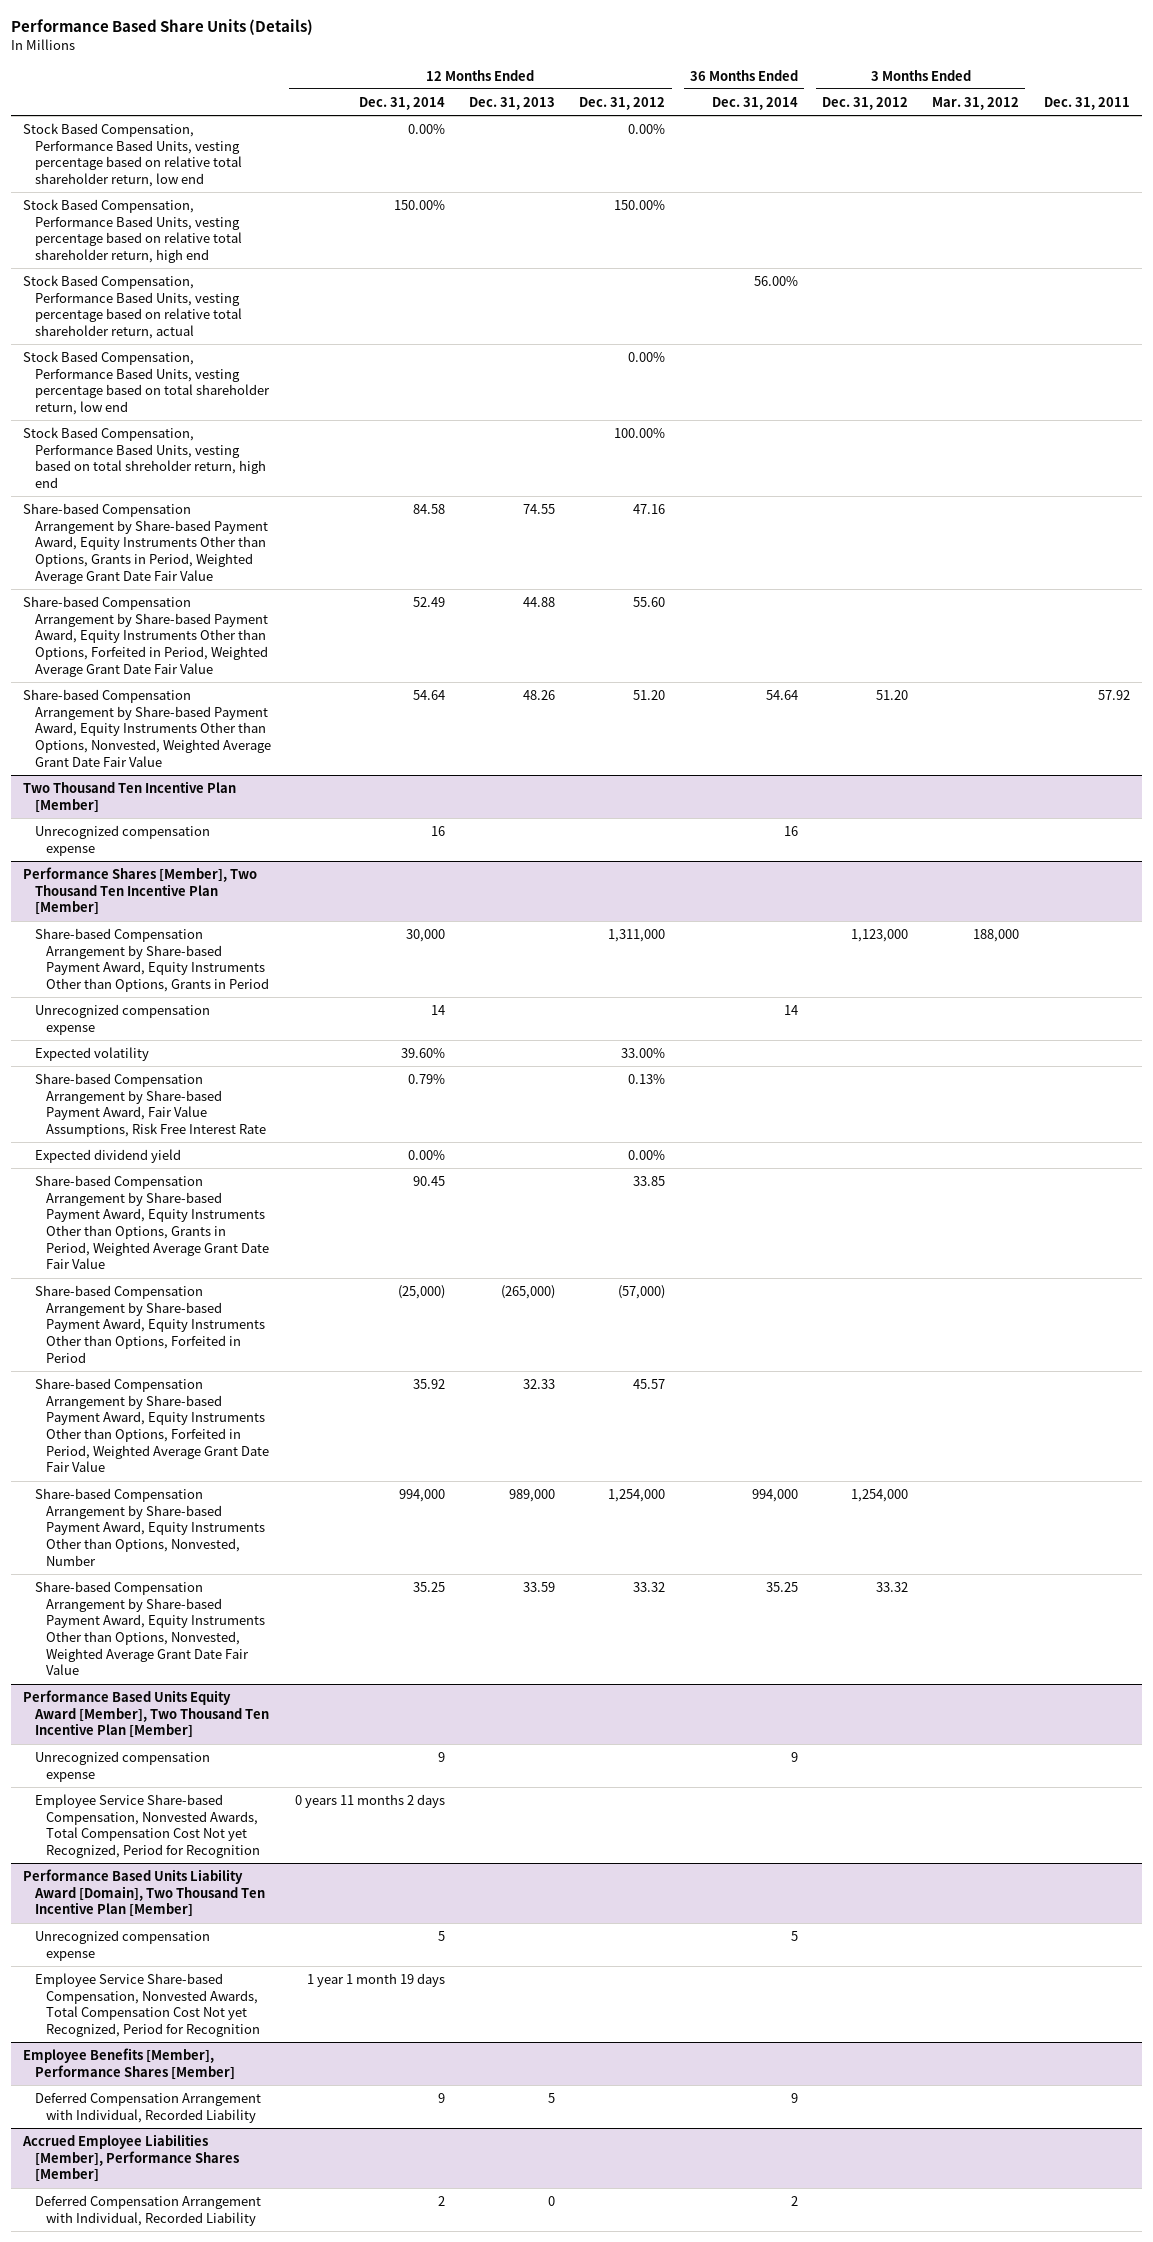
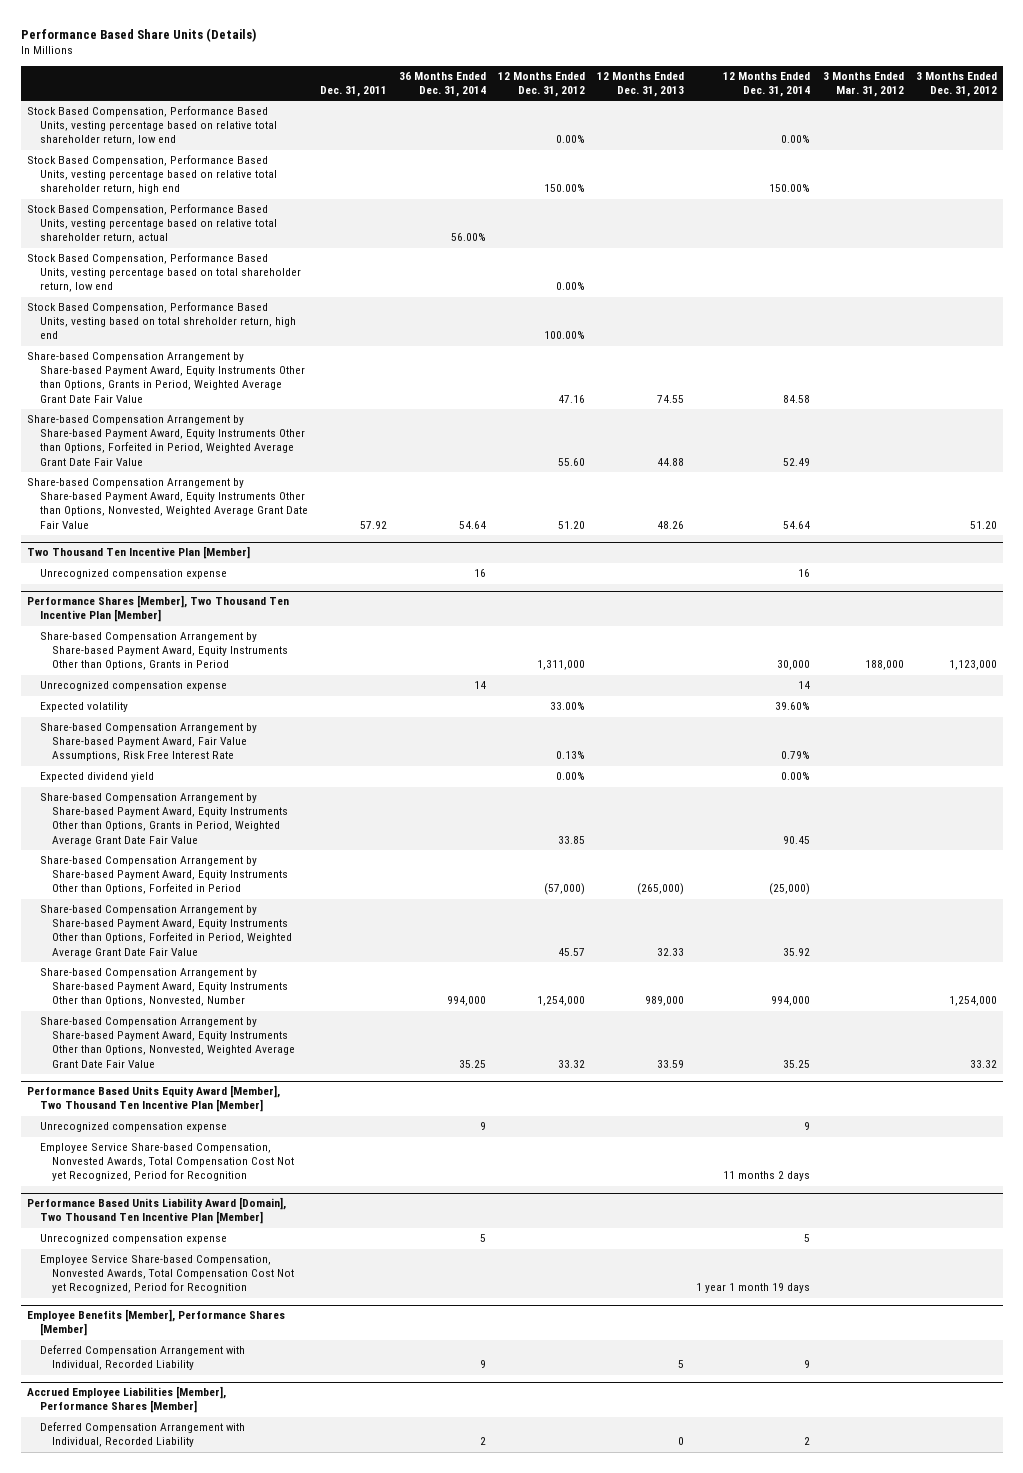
- | 12 Months Ended Dec. 31, 2014 | 12 Months Ended Dec. 31, 2013 | 12 Months Ended Dec. 31, 2012 | 36 Months Ended Dec. 31, 2014 | 3 Months Ended Dec. 31, 2012 | 3 Months Ended Mar. 31, 2012 | Dec. 31, 2011
+ | Dec. 31, 2011 | 36 Months Ended Dec. 31, 2014 | 12 Months Ended Dec. 31, 2012 | 12 Months Ended Dec. 31, 2013 | 12 Months Ended Dec. 31, 2014 | 3 Months Ended Mar. 31, 2012 | 3 Months Ended Dec. 31, 2012
@ Performance Based Units Equity Award [Member], Two Thousand Ten Incentive Plan [Member]
- Employee Service Share-based Compensation, Nonvested Awards, Total Compensation Cost Not yet Recognized, Period for Recognition | 0 years 11 months 2 days | | | | | |
+ Employee Service Share-based Compensation, Nonvested Awards, Total Compensation Cost Not yet Recognized, Period for Recognition | | | | | 11 months 2 days | |

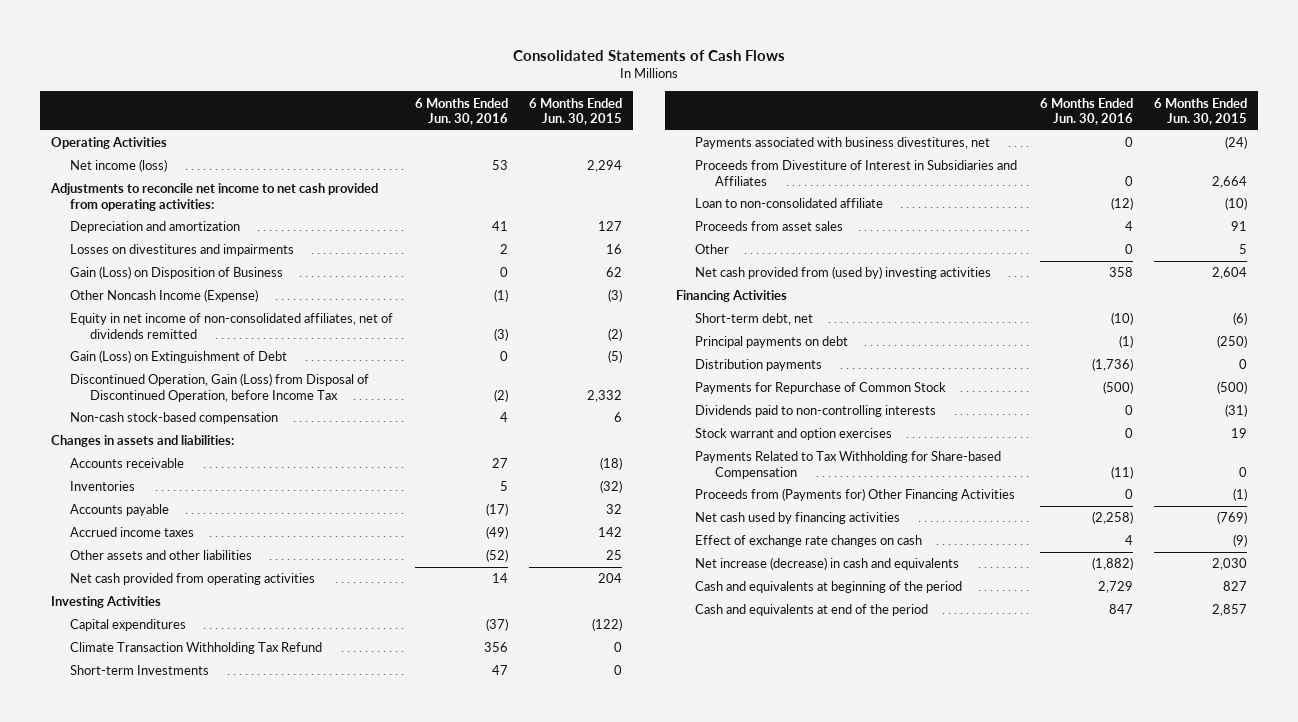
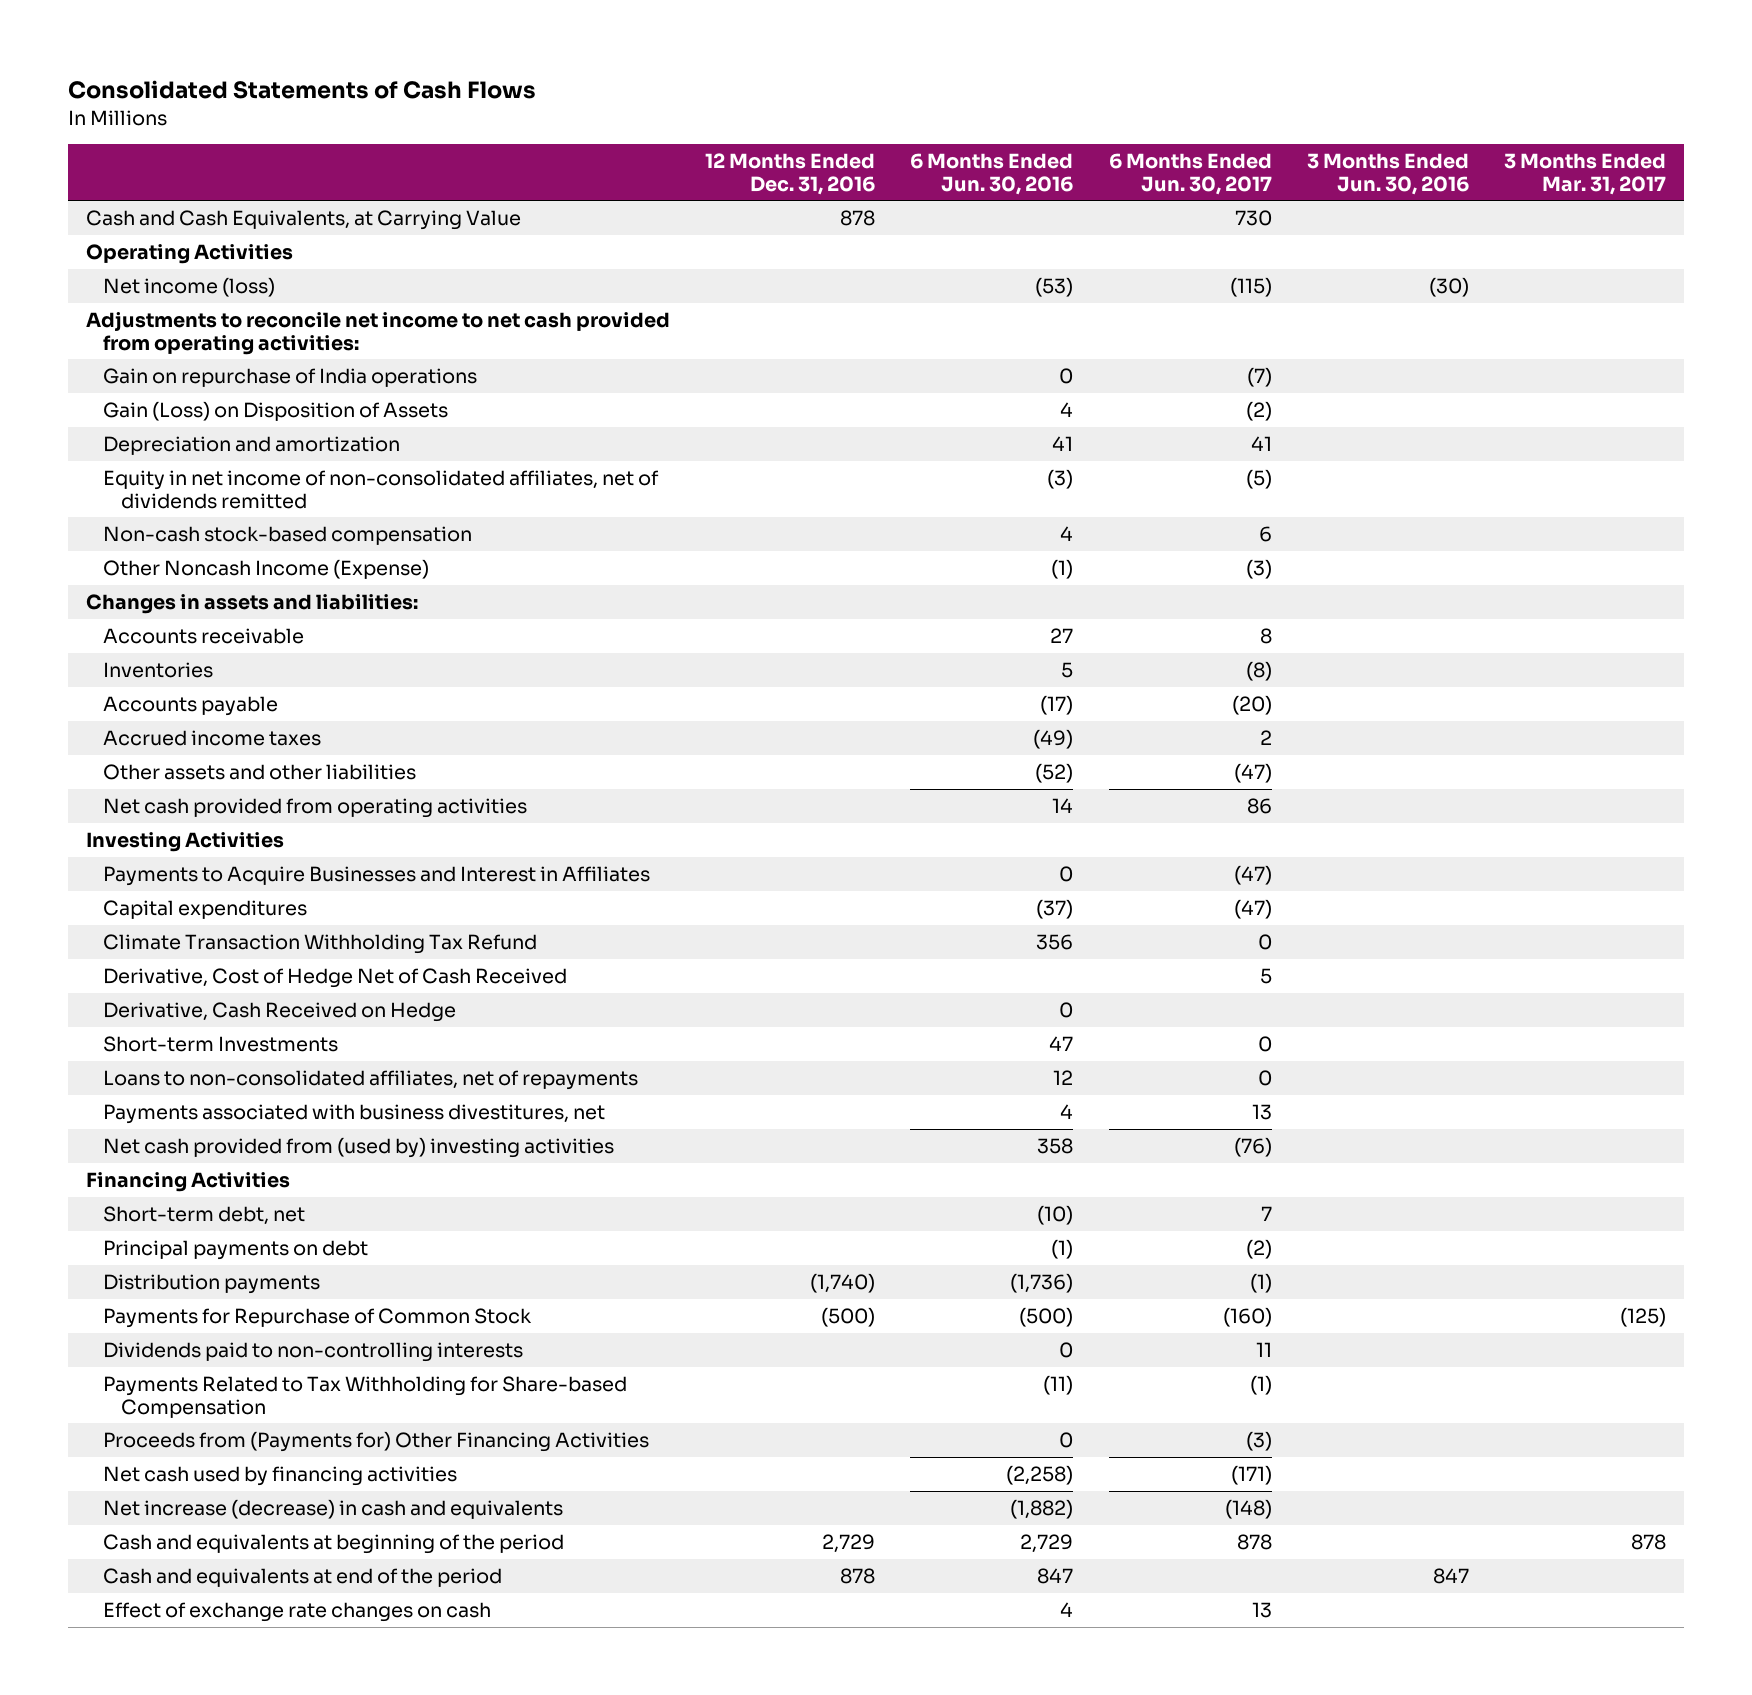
- | 6 Months Ended Jun. 30, 2016 | 6 Months Ended Jun. 30, 2015
+ | 12 Months Ended Dec. 31, 2016 | 6 Months Ended Jun. 30, 2016 | 6 Months Ended Jun. 30, 2017 | 3 Months Ended Jun. 30, 2016 | 3 Months Ended Mar. 31, 2017
+ Cash and Cash Equivalents, at Carrying Value | 878 | | 730 | |
- Net income (loss) | 53 | 2,294
+ Net income (loss) | | (53) | (115) | (30) |
+ Gain on repurchase of India operations | | 0 | (7) | |
+ Gain (Loss) on Disposition of Assets | | 4 | (2) | |
- Losses on divestitures and impairments | 2 | 16
- Gain (Loss) on Disposition of Business | 0 | 62
- Gain (Loss) on Extinguishment of Debt | 0 | (5)
- Discontinued Operation, Gain (Loss) from Disposal of Discontinued Operation, before Income Tax | (2) | 2,332
moved down: Other Noncash Income (Expense) | | (1) | (3) | |
+ Payments to Acquire Businesses and Interest in Affiliates | | 0 | (47) | |
+ Derivative, Cost of Hedge Net of Cash Received | | | 5 | |
+ Derivative, Cash Received on Hedge | | 0 | | |
- Payments associated with business divestitures, net | 0 | (24)
- Proceeds from Divestiture of Interest in Subsidiaries and Affiliates | 0 | 2,664
- Loan to non-consolidated affiliate | (12) | (10)
- Proceeds from asset sales | 4 | 91
- Other | 0 | 5
+ Loans to non-consolidated affiliates, net of repayments | | 12 | 0 | |
+ Payments associated with business divestitures, net | | 4 | 13 | |
- Stock warrant and option exercises | 0 | 19
moved down: Effect of exchange rate changes on cash | | 4 | 13 | |

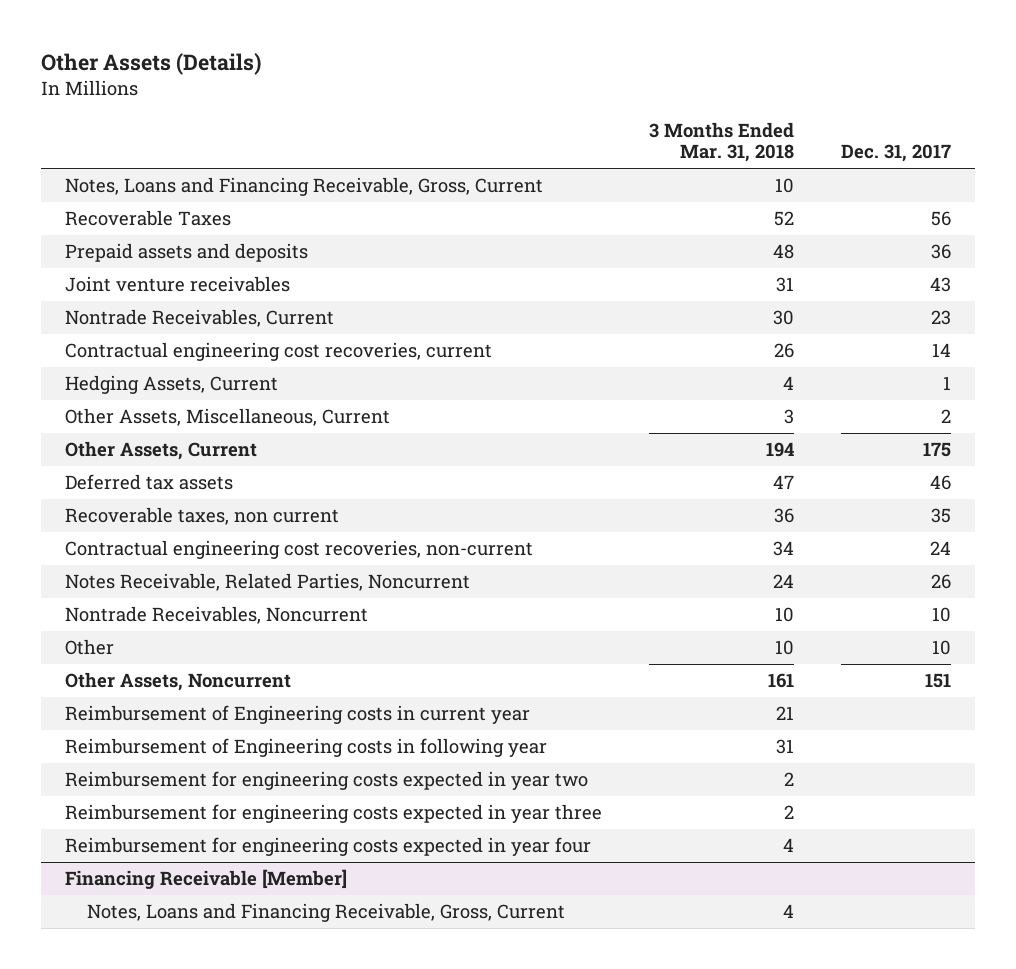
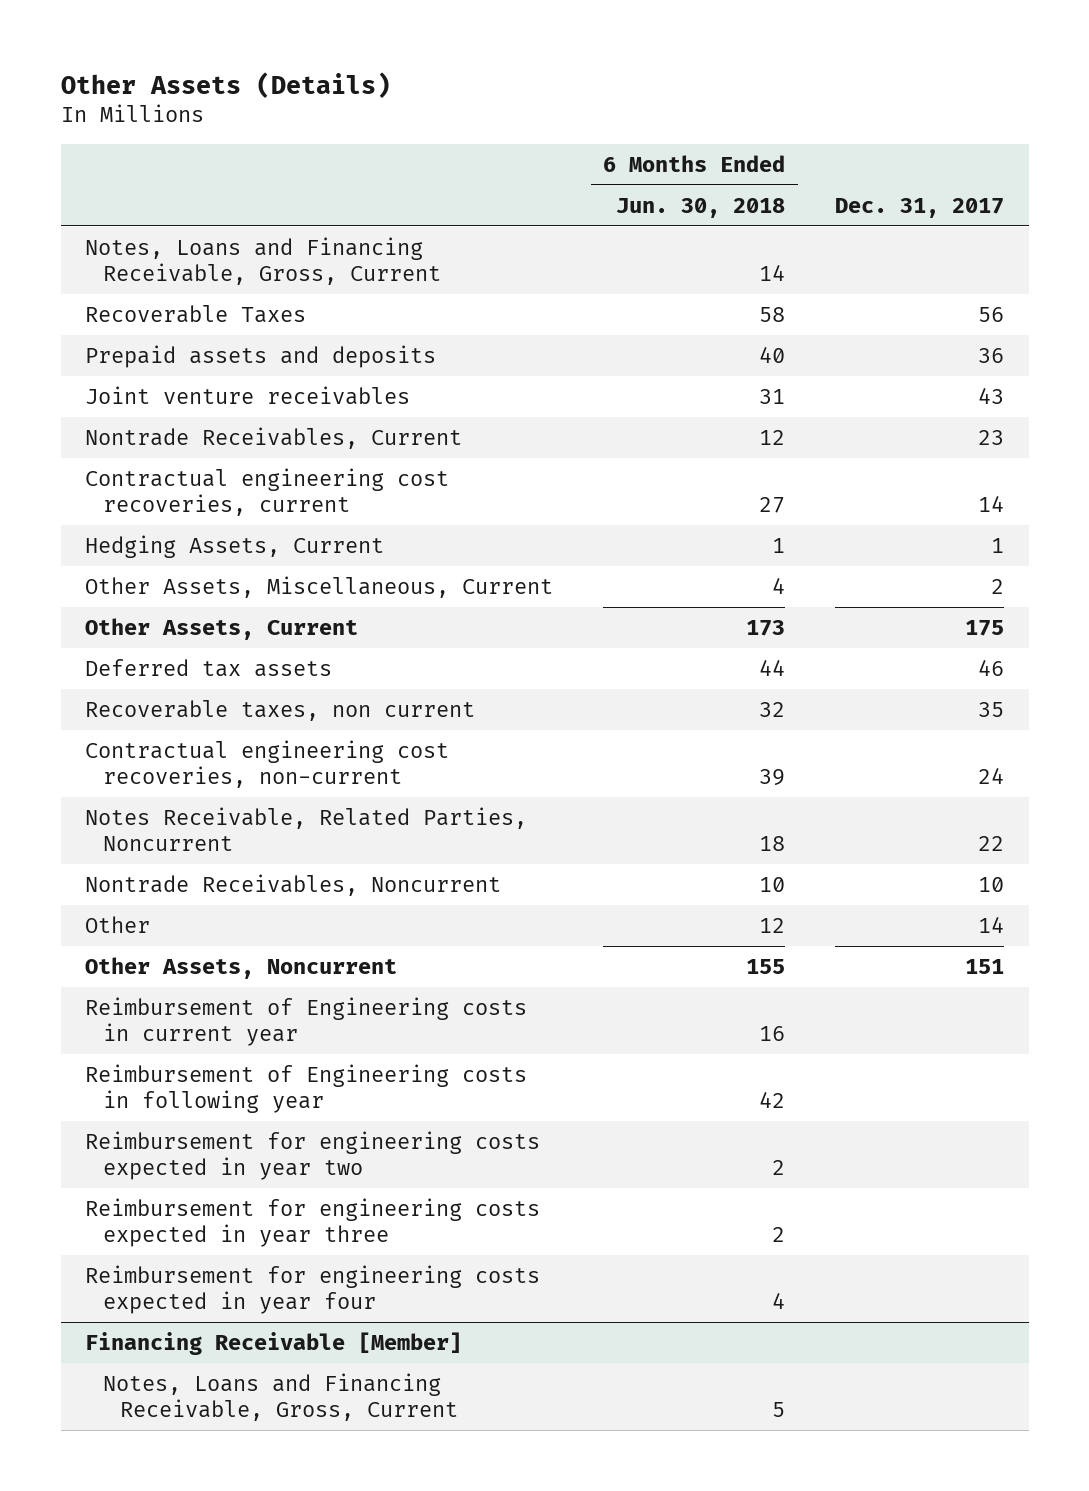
- | 3 Months Ended Mar. 31, 2018 | Dec. 31, 2017
+ | 6 Months Ended Jun. 30, 2018 | Dec. 31, 2017
- Notes Receivable, Related Parties, Noncurrent | 24 | 26
+ Notes Receivable, Related Parties, Noncurrent | 18 | 22
- Other | 10 | 10
+ Other | 12 | 14

